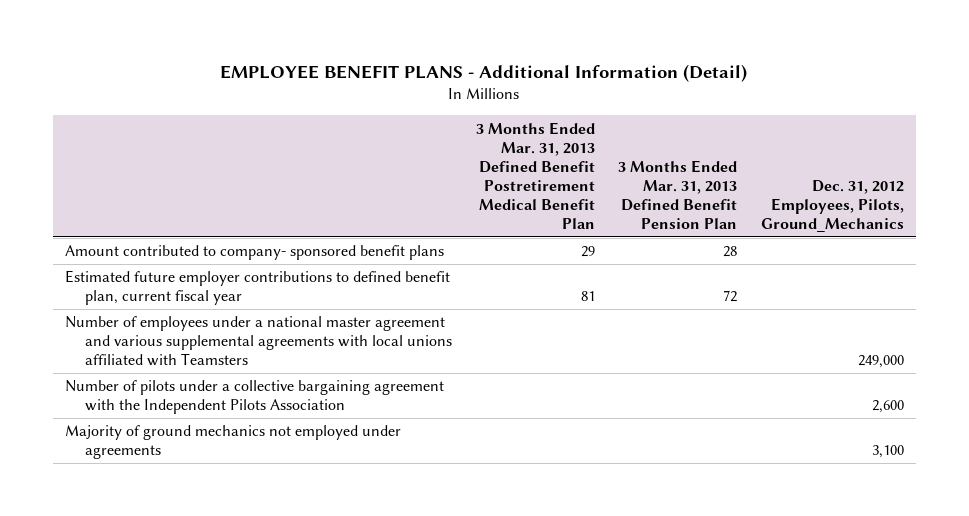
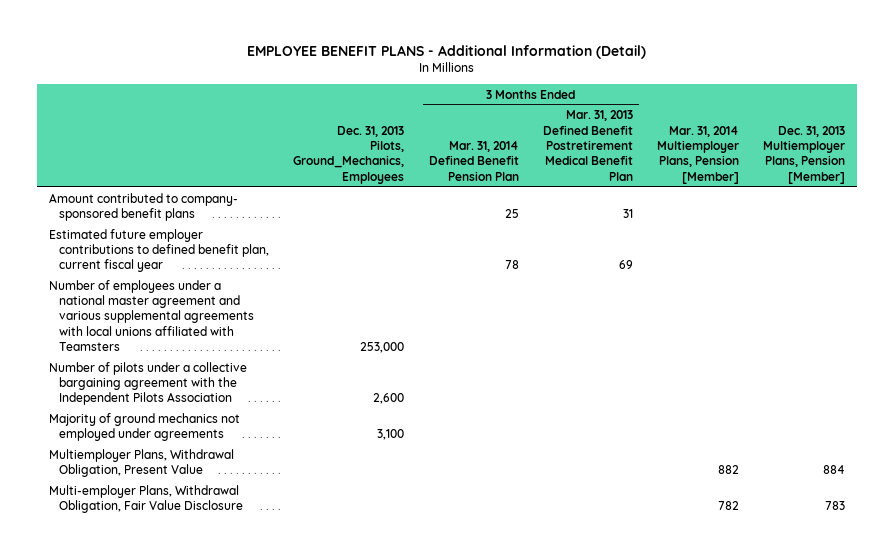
- | 3 Months Ended Mar. 31, 2013 Defined Benefit Postretirement Medical Benefit Plan | 3 Months Ended Mar. 31, 2013 Defined Benefit Pension Plan | Dec. 31, 2012 Employees, Pilots, Ground_Mechanics
+ | Dec. 31, 2013 Pilots, Ground_Mechanics, Employees | 3 Months Ended Mar. 31, 2014 Defined Benefit Pension Plan | 3 Months Ended Mar. 31, 2013 Defined Benefit Postretirement Medical Benefit Plan | Mar. 31, 2014 Multiemployer Plans, Pension [Member] | Dec. 31, 2013 Multiemployer Plans, Pension [Member]
- Amount contributed to company- sponsored benefit plans | 29 | 28 |
- Estimated future employer contributions to defined benefit plan, current fiscal year | 81 | 72 |
+ Amount contributed to company- sponsored benefit plans | | 25 | 31 | |
+ Estimated future employer contributions to defined benefit plan, current fiscal year | | 78 | 69 | |
+ Multiemployer Plans, Withdrawal Obligation, Present Value | | | | 882 | 884
+ Multi-employer Plans, Withdrawal Obligation, Fair Value Disclosure | | | | 782 | 783

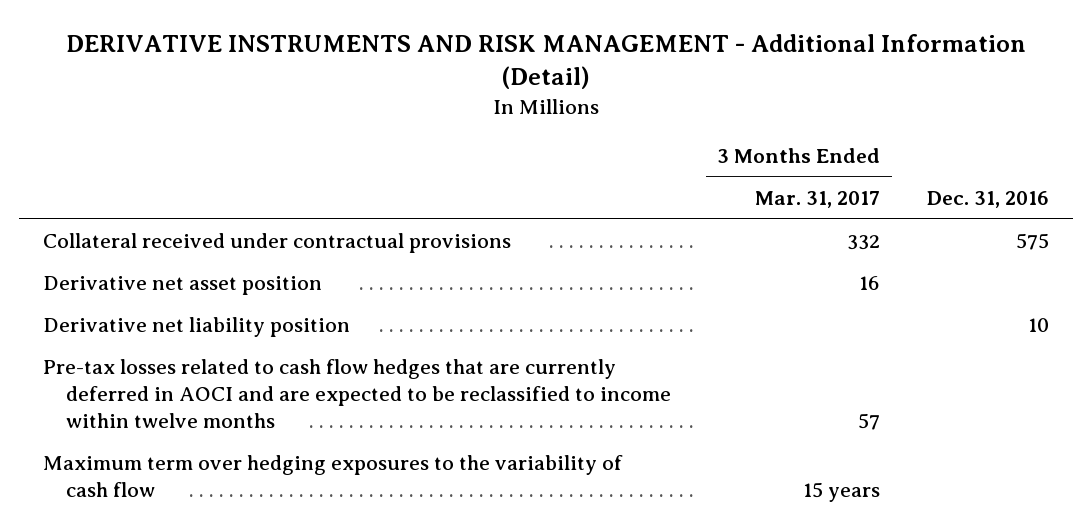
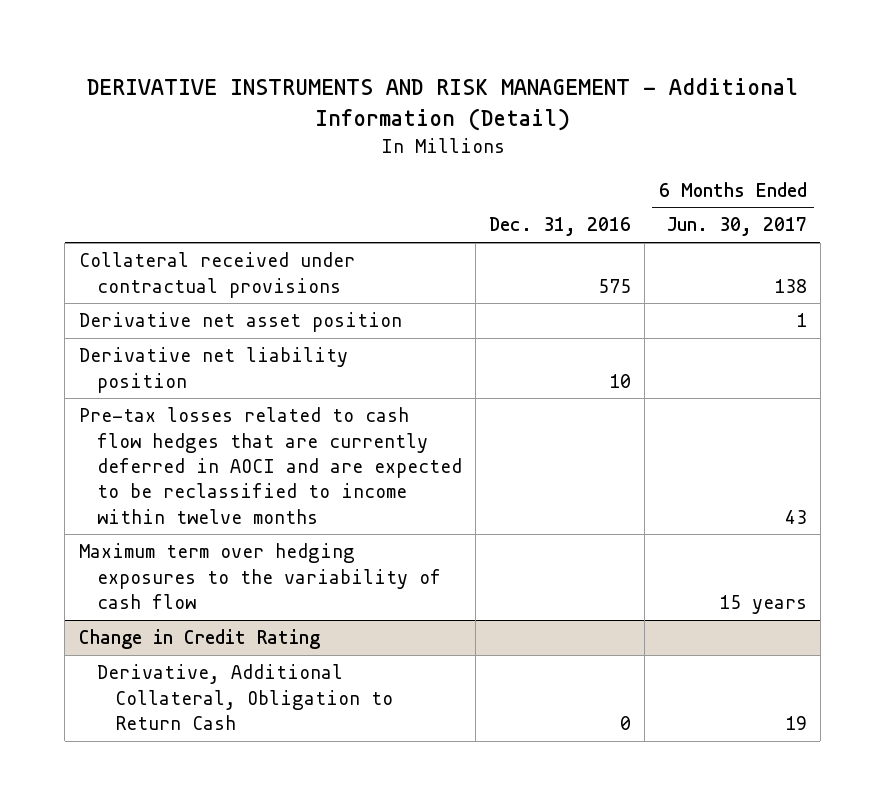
- | 3 Months Ended Mar. 31, 2017 | Dec. 31, 2016
+ | Dec. 31, 2016 | 6 Months Ended Jun. 30, 2017
+ Change in Credit Rating
+ Derivative, Additional Collateral, Obligation to Return Cash | 0 | 19

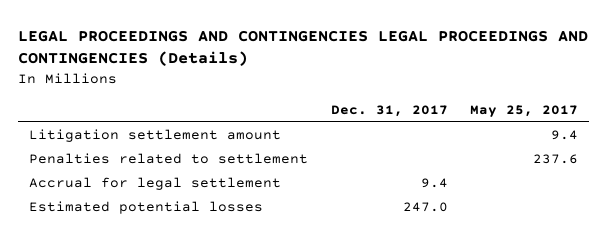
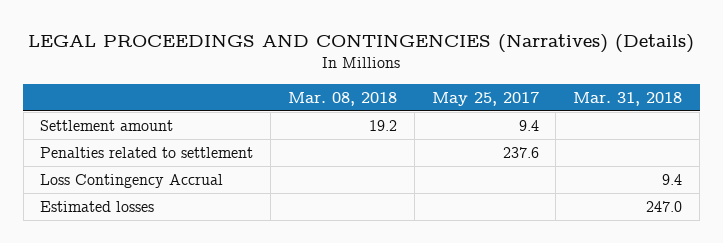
- LEGAL PROCEEDINGS AND CONTINGENCIES LEGAL PROCEEDINGS AND CONTINGENCIES (Details)
+ LEGAL PROCEEDINGS AND CONTINGENCIES (Narratives) (Details)
- | Dec. 31, 2017 | May 25, 2017
+ | Mar. 08, 2018 | May 25, 2017 | Mar. 31, 2018
- Litigation settlement amount | | 9.4
+ Settlement amount | 19.2 | 9.4 |
- Accrual for legal settlement | 9.4 |
- Estimated potential losses | 247.0 |
+ Loss Contingency Accrual | | | 9.4
+ Estimated losses | | | 247.0

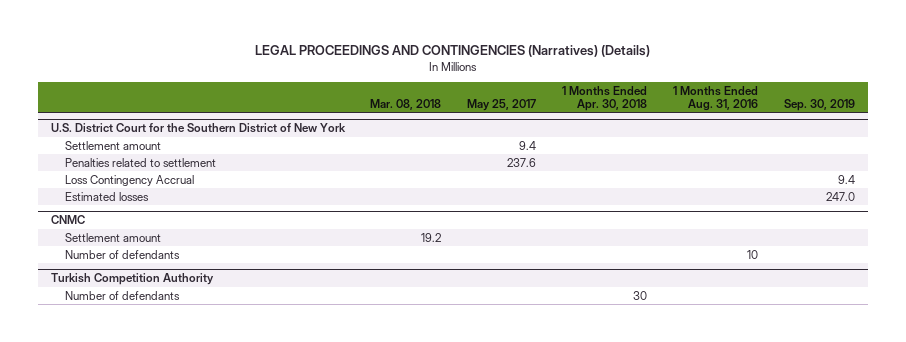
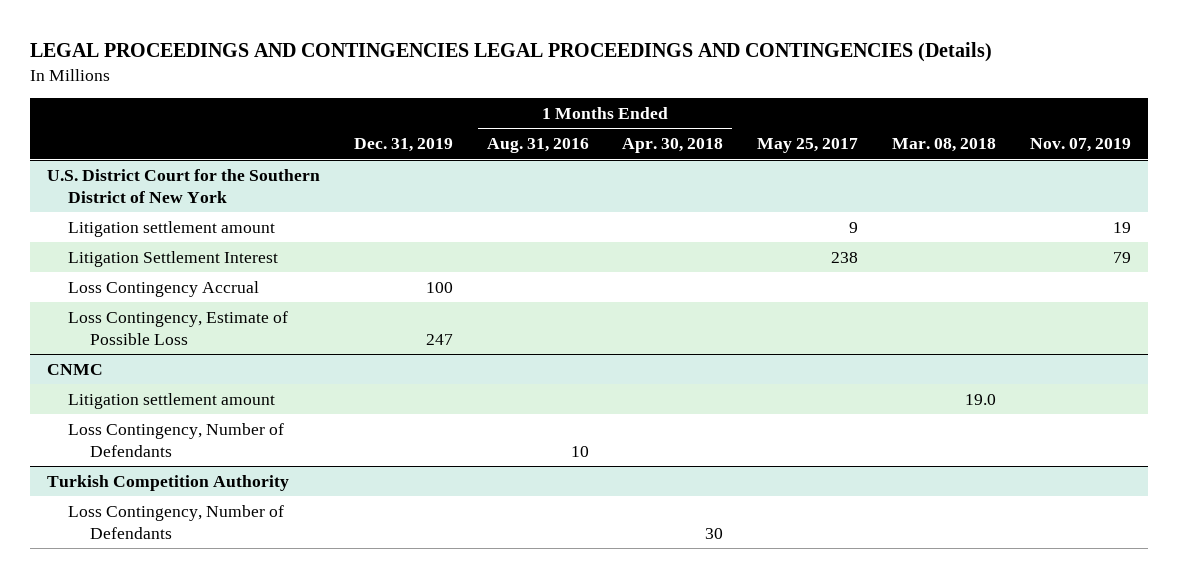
- LEGAL PROCEEDINGS AND CONTINGENCIES (Narratives) (Details)
+ LEGAL PROCEEDINGS AND CONTINGENCIES LEGAL PROCEEDINGS AND CONTINGENCIES (Details)
- | Mar. 08, 2018 | May 25, 2017 | 1 Months Ended Apr. 30, 2018 | 1 Months Ended Aug. 31, 2016 | Sep. 30, 2019
+ | Dec. 31, 2019 | 1 Months Ended Aug. 31, 2016 | 1 Months Ended Apr. 30, 2018 | May 25, 2017 | Mar. 08, 2018 | Nov. 07, 2019
@ U.S. District Court for the Southern District of New York
- Settlement amount | | 9.4 | | |
- Penalties related to settlement | | 237.6 | | |
+ Litigation settlement amount | | | | 9 | | 19
+ Litigation Settlement Interest | | | | 238 | | 79
- Estimated losses | | | | | 247.0
+ Loss Contingency, Estimate of Possible Loss | 247 | | | | |
@ CNMC
- Settlement amount | 19.2 | | | |
- Number of defendants | | | | 10 |
+ Litigation settlement amount | | | | | 19.0 |
+ Loss Contingency, Number of Defendants | | 10 | | | |
@ Turkish Competition Authority
- Number of defendants | | | 30 | |
+ Loss Contingency, Number of Defendants | | | 30 | | |

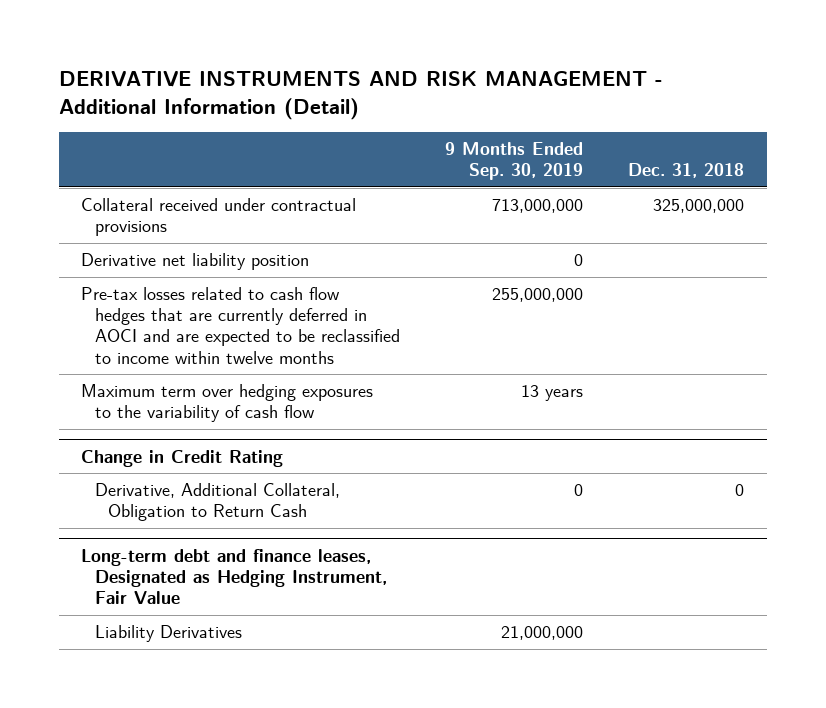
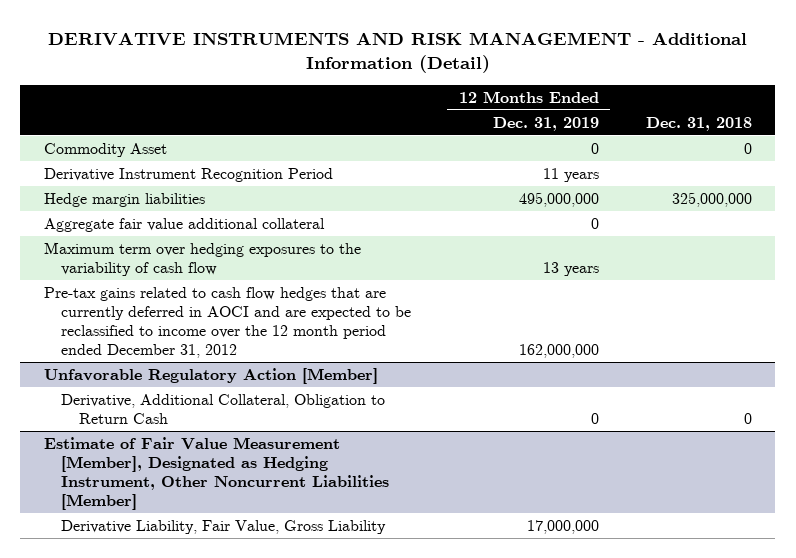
- | 9 Months Ended Sep. 30, 2019 | Dec. 31, 2018
+ | 12 Months Ended Dec. 31, 2019 | Dec. 31, 2018
- Collateral received under contractual provisions | 713,000,000 | 325,000,000
- Derivative net liability position | 0 |
- Pre-tax losses related to cash flow hedges that are currently deferred in AOCI and are expected to be reclassified to income within twelve months | 255,000,000 |
+ Commodity Asset | 0 | 0
+ Derivative Instrument Recognition Period | 11 years |
+ Hedge margin liabilities | 495,000,000 | 325,000,000
+ Aggregate fair value additional collateral | 0 |
- Change in Credit Rating
+ Pre-tax gains related to cash flow hedges that are currently deferred in AOCI and are expected to be reclassified to income over the 12 month period ended December 31, 2012 | 162,000,000 |
+ Unfavorable Regulatory Action [Member]
- Long-term debt and finance leases, Designated as Hedging Instrument, Fair Value
- Liability Derivatives | 21,000,000 |
+ Estimate of Fair Value Measurement [Member], Designated as Hedging Instrument, Other Noncurrent Liabilities [Member]
+ Derivative Liability, Fair Value, Gross Liability | 17,000,000 |

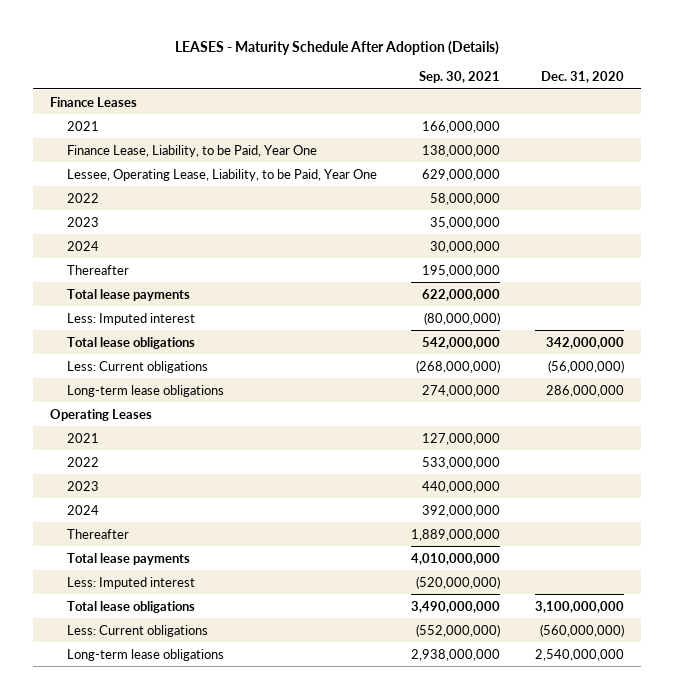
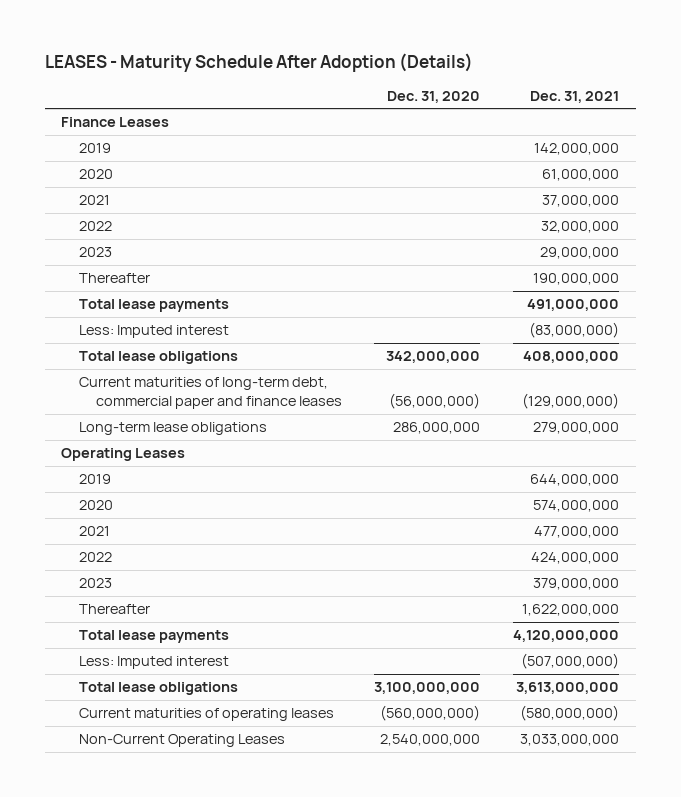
- | Sep. 30, 2021 | Dec. 31, 2020
+ | Dec. 31, 2020 | Dec. 31, 2021
+ 2019 | | 142,000,000
+ 2020 | | 61,000,000
- Finance Lease, Liability, to be Paid, Year One | 138,000,000 |
- Lessee, Operating Lease, Liability, to be Paid, Year One | 629,000,000 |
- 2024 | 30,000,000 |
- Less: Current obligations | (268,000,000) | (56,000,000)
+ Current maturities of long-term debt, commercial paper and finance leases | (56,000,000) | (129,000,000)
+ 2019 | | 644,000,000
+ 2020 | | 574,000,000
- 2024 | 392,000,000 |
- Less: Current obligations | (552,000,000) | (560,000,000)
- Long-term lease obligations | 2,938,000,000 | 2,540,000,000
+ Current maturities of operating leases | (560,000,000) | (580,000,000)
+ Non-Current Operating Leases | 2,540,000,000 | 3,033,000,000

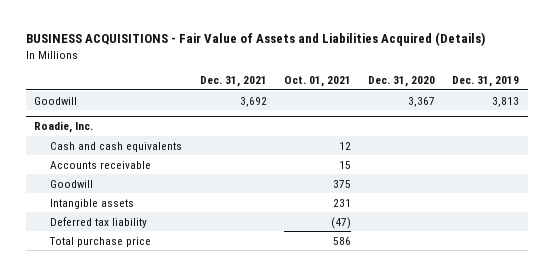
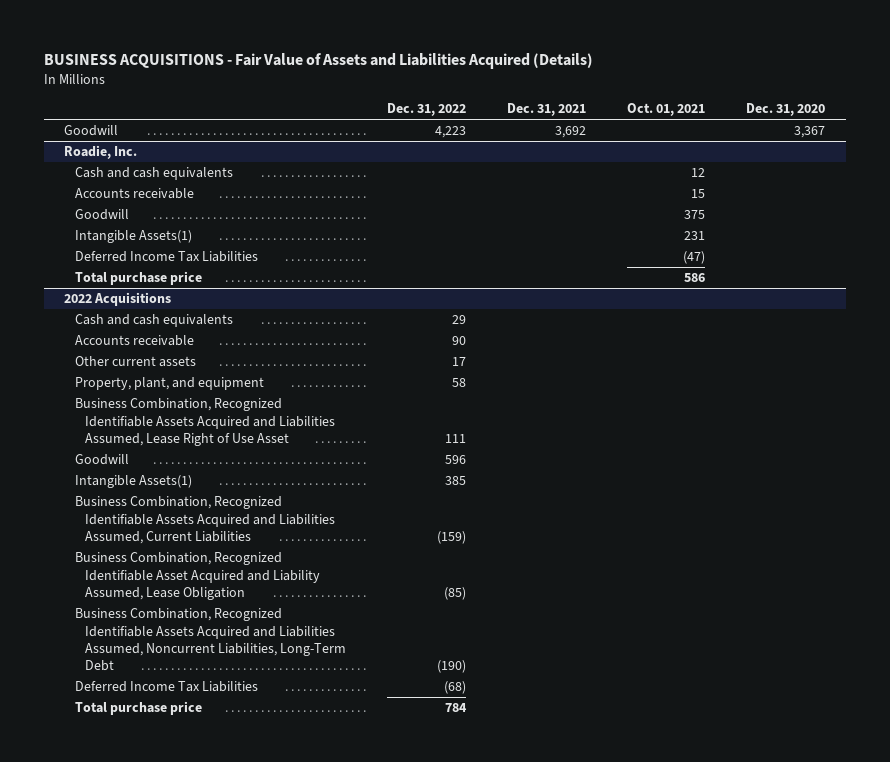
- | Dec. 31, 2021 | Oct. 01, 2021 | Dec. 31, 2020 | Dec. 31, 2019
+ | Dec. 31, 2022 | Dec. 31, 2021 | Oct. 01, 2021 | Dec. 31, 2020
@ Roadie, Inc.
- Intangible assets | | 231 | |
- Deferred tax liability | | (47) | |
+ Intangible Assets(1) | | | 231 |
+ Deferred Income Tax Liabilities | | | (47) |
+ 2022 Acquisitions
+ Cash and cash equivalents | 29 | | |
+ Accounts receivable | 90 | | |
+ Other current assets | 17 | | |
+ Property, plant, and equipment | 58 | | |
+ Business Combination, Recognized Identifiable Assets Acquired and Liabilities Assumed, Lease Right of Use Asset | 111 | | |
+ Goodwill | 596 | | |
+ Intangible Assets(1) | 385 | | |
+ Business Combination, Recognized Identifiable Assets Acquired and Liabilities Assumed, Current Liabilities | (159) | | |
+ Business Combination, Recognized Identifiable Asset Acquired and Liability Assumed, Lease Obligation | (85) | | |
+ Business Combination, Recognized Identifiable Assets Acquired and Liabilities Assumed, Noncurrent Liabilities, Long-Term Debt | (190) | | |
+ Deferred Income Tax Liabilities | (68) | | |
+ Total purchase price | 784 | | |

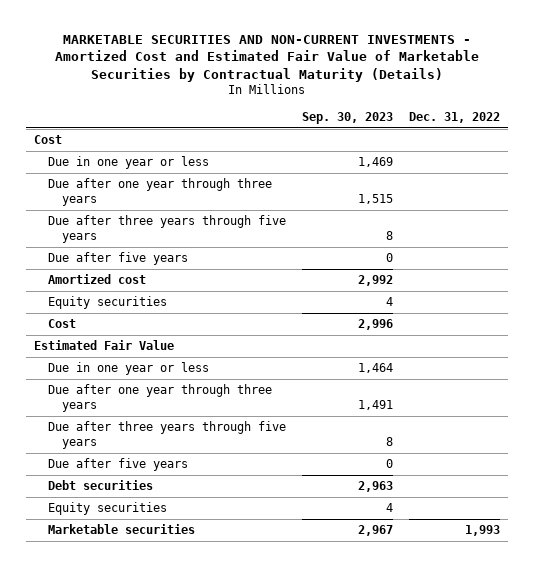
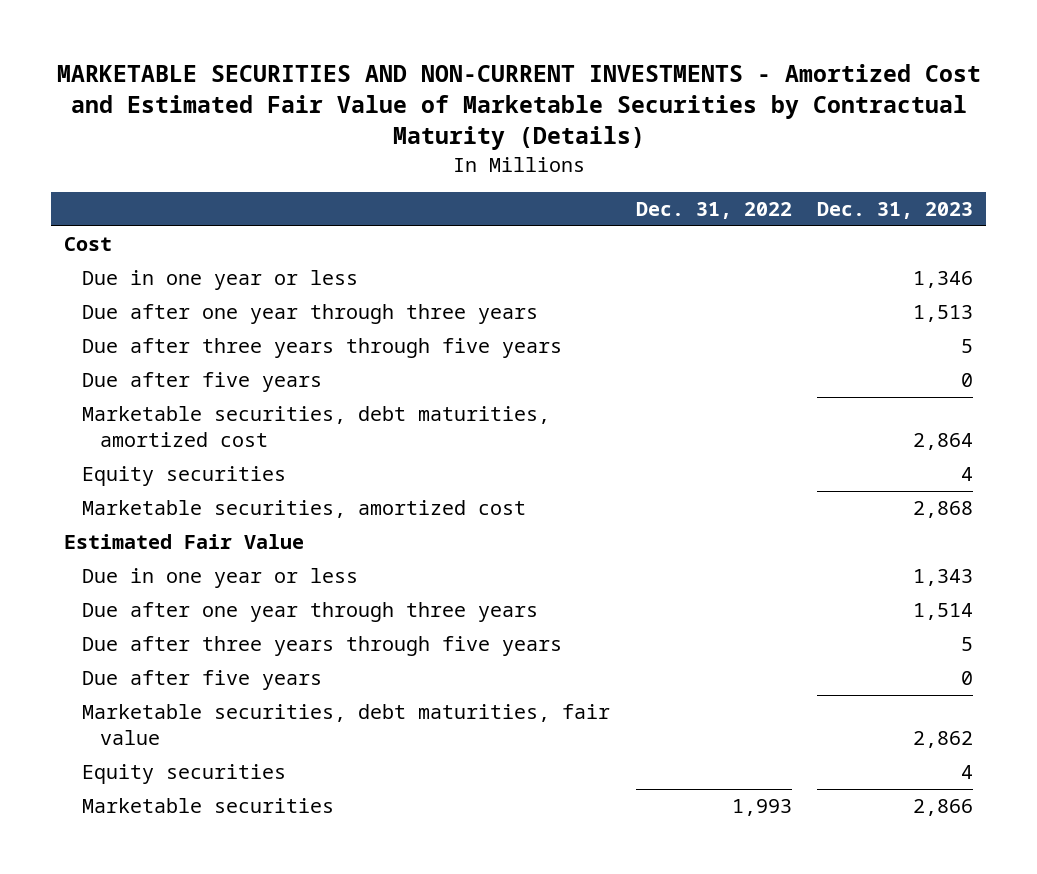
- | Sep. 30, 2023 | Dec. 31, 2022
+ | Dec. 31, 2022 | Dec. 31, 2023
- Amortized cost | 2,992 |
+ Marketable securities, debt maturities, amortized cost | | 2,864
- Cost | 2,996 |
+ Marketable securities, amortized cost | | 2,868
- Debt securities | 2,963 |
+ Marketable securities, debt maturities, fair value | | 2,862

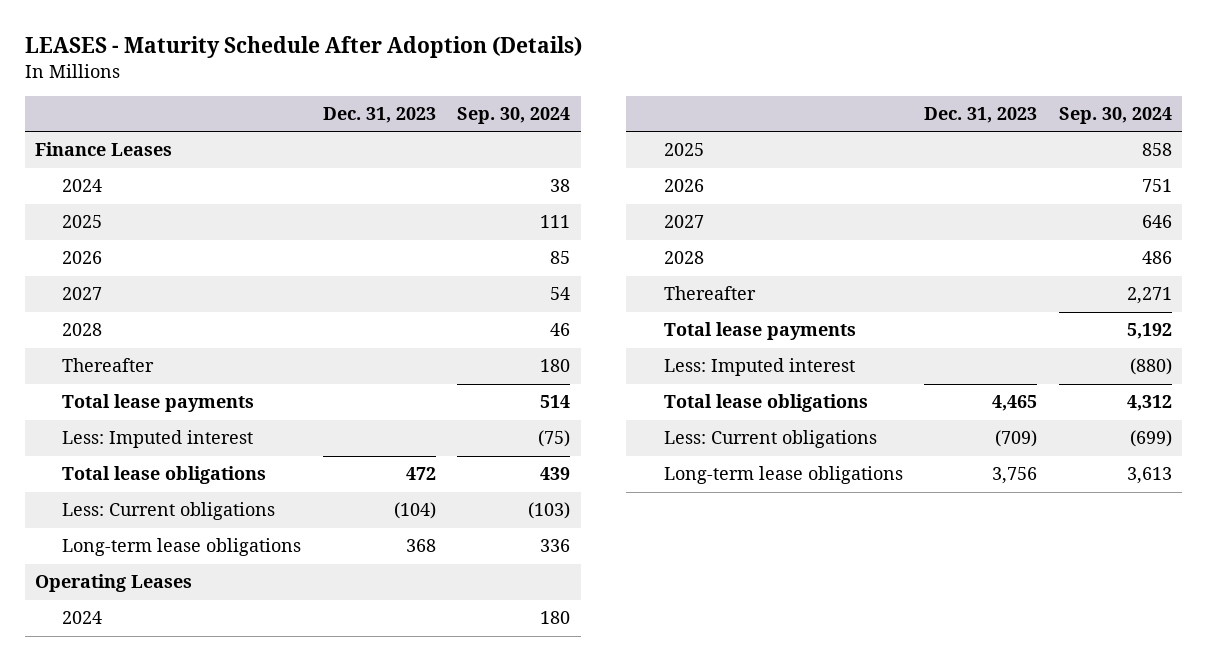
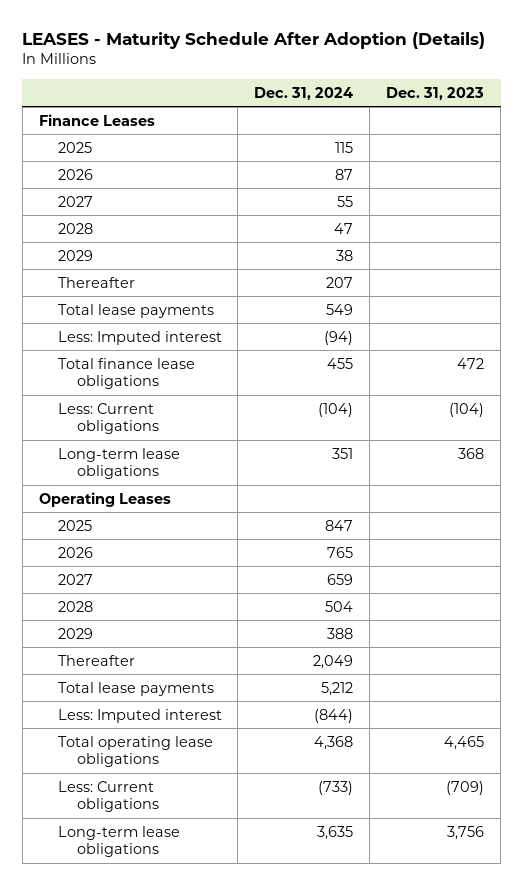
- | Dec. 31, 2023 | Sep. 30, 2024
+ | Dec. 31, 2024 | Dec. 31, 2023
- 2024 | | 38
+ 2029 | 38 |
- Total lease obligations | 472 | 439
+ Total finance lease obligations | 455 | 472
- 2024 | | 180
+ 2029 | 388 |
- Total lease obligations | 4,465 | 4,312
+ Total operating lease obligations | 4,368 | 4,465

